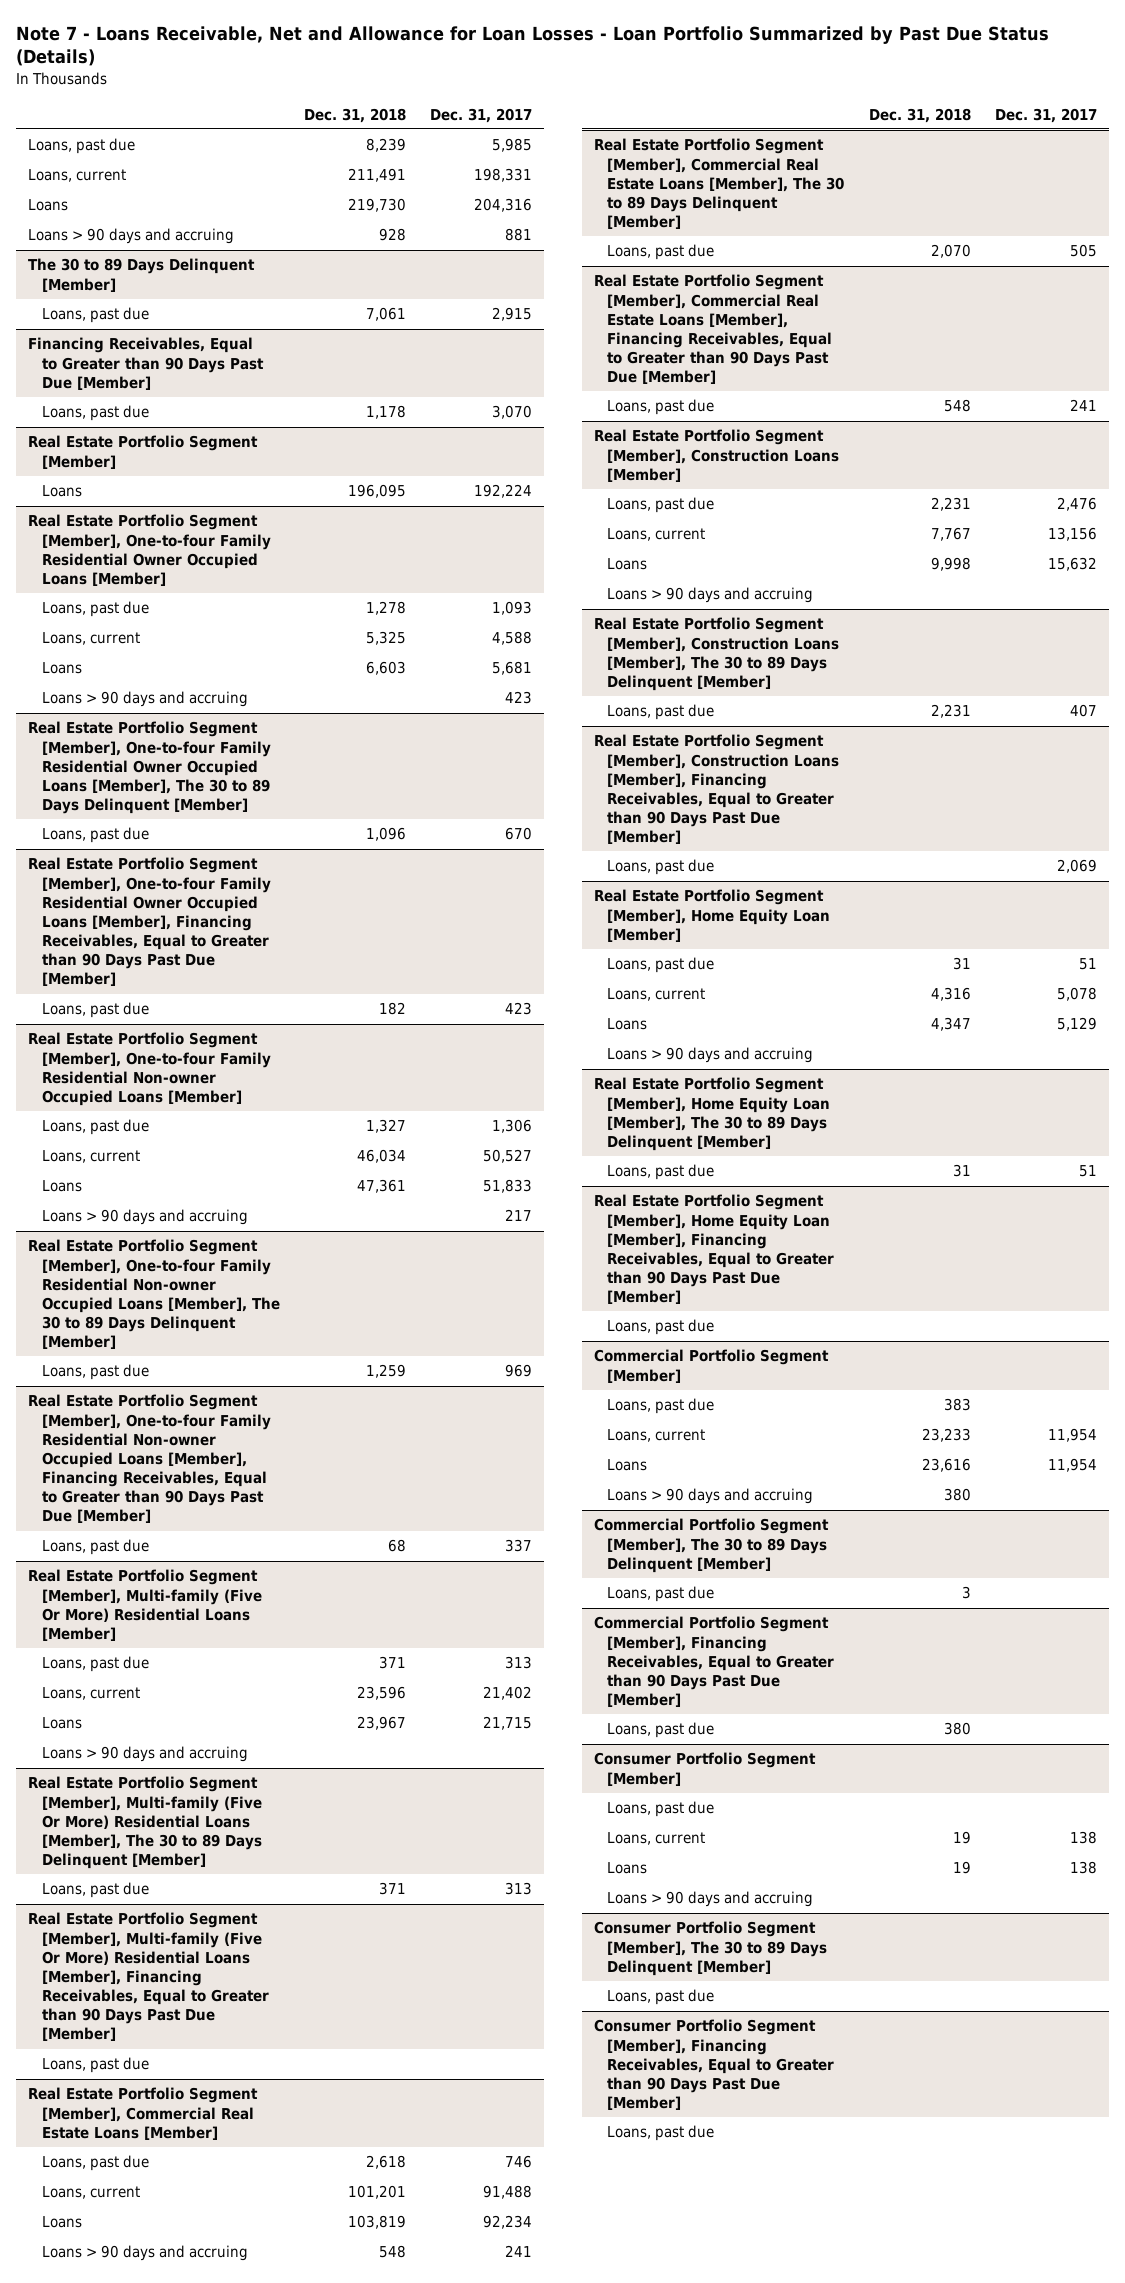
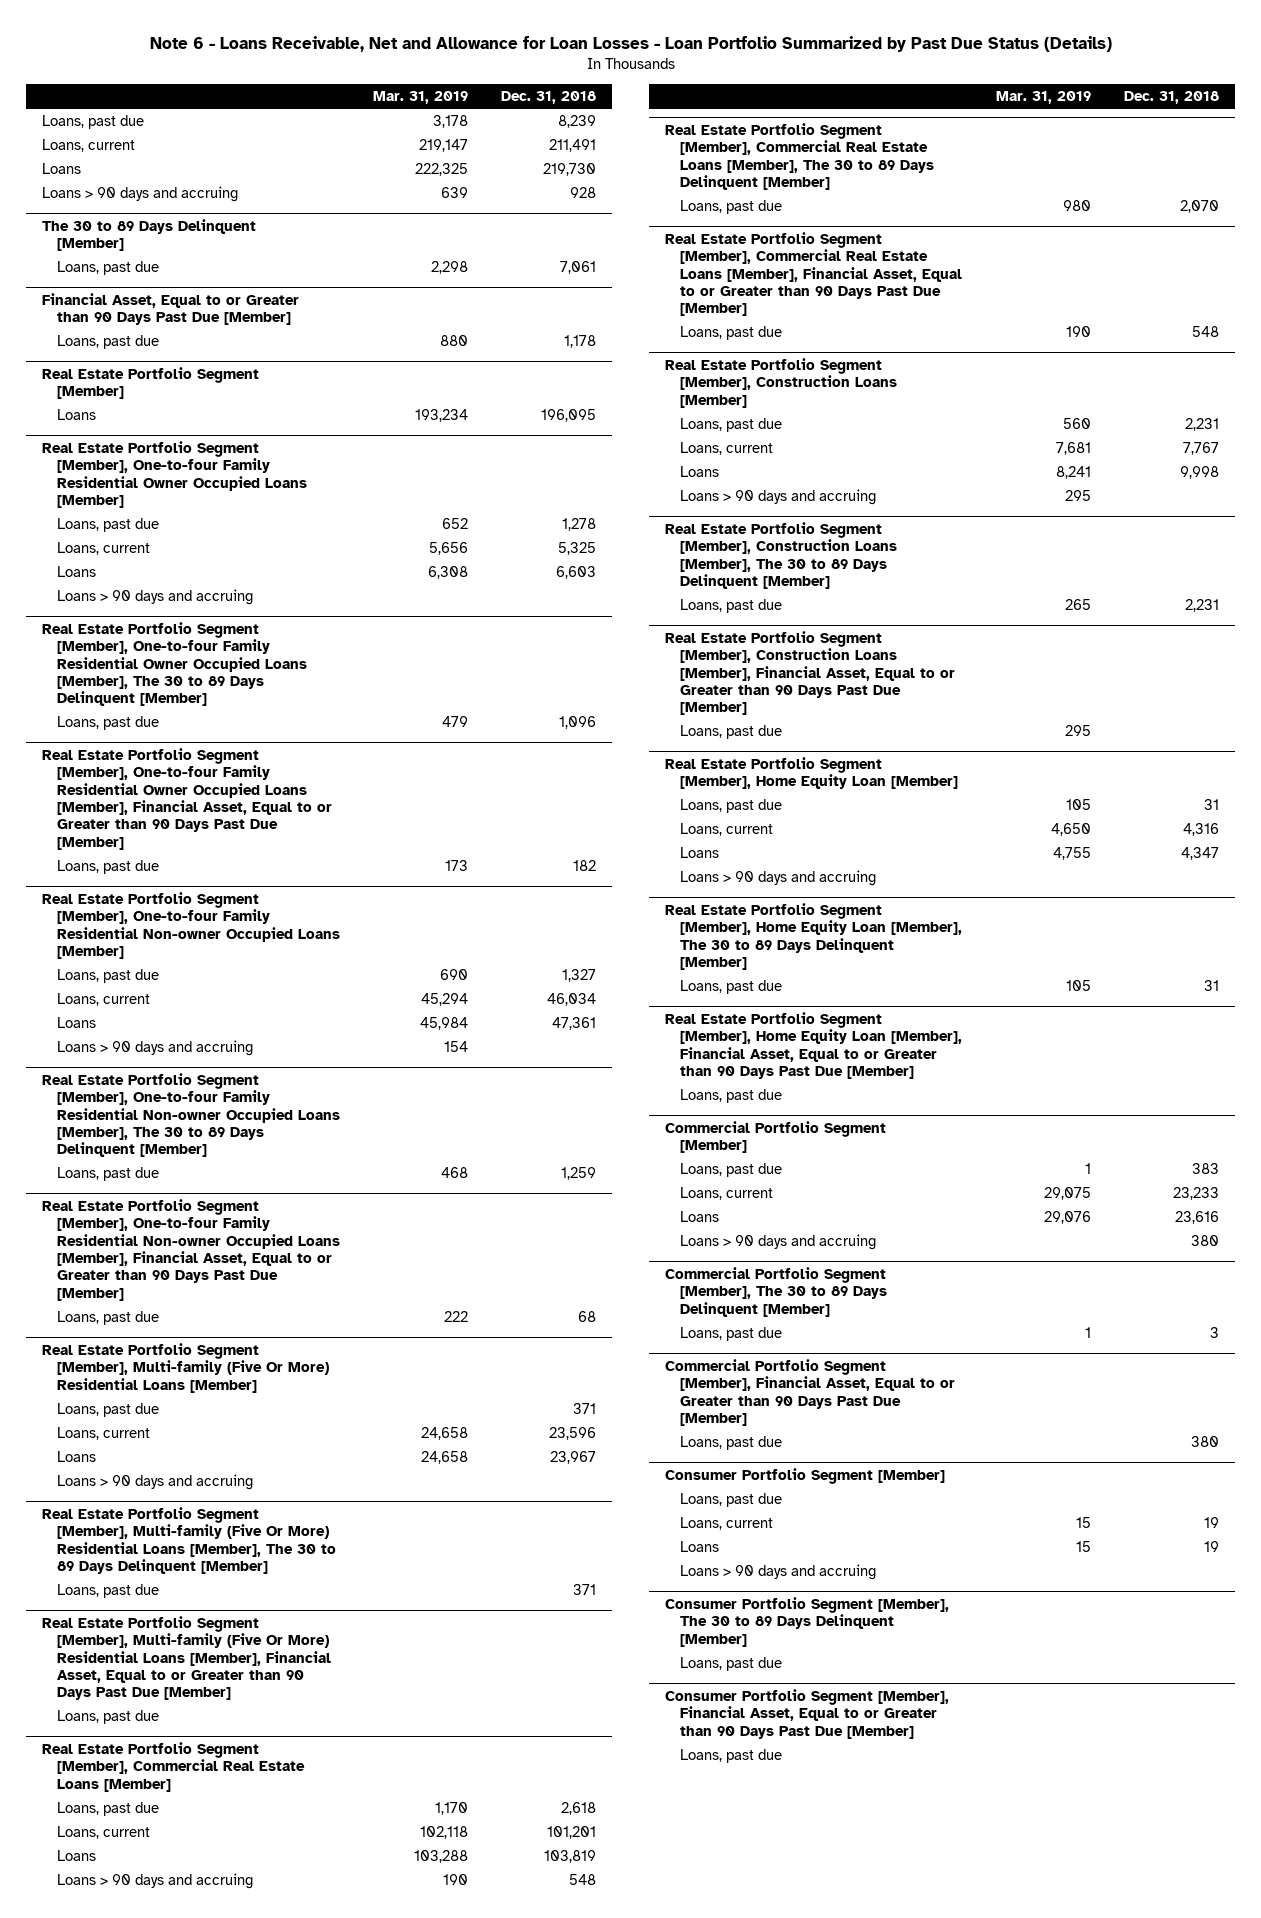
- Note 7 - Loans Receivable, Net and Allowance for Loan Losses - Loan Portfolio Summarized by Past Due Status (Details)
+ Note 6 - Loans Receivable, Net and Allowance for Loan Losses - Loan Portfolio Summarized by Past Due Status (Details)
- | Dec. 31, 2018 | Dec. 31, 2017
+ | Mar. 31, 2019 | Dec. 31, 2018
- Financing Receivables, Equal to Greater than 90 Days Past Due [Member]
+ Financial Asset, Equal to or Greater than 90 Days Past Due [Member]
- Real Estate Portfolio Segment [Member], One-to-four Family Residential Owner Occupied Loans [Member], Financing Receivables, Equal to Greater than 90 Days Past Due [Member]
+ Real Estate Portfolio Segment [Member], One-to-four Family Residential Owner Occupied Loans [Member], Financial Asset, Equal to or Greater than 90 Days Past Due [Member]
- Real Estate Portfolio Segment [Member], One-to-four Family Residential Non-owner Occupied Loans [Member], Financing Receivables, Equal to Greater than 90 Days Past Due [Member]
+ Real Estate Portfolio Segment [Member], One-to-four Family Residential Non-owner Occupied Loans [Member], Financial Asset, Equal to or Greater than 90 Days Past Due [Member]
- Real Estate Portfolio Segment [Member], Multi-family (Five Or More) Residential Loans [Member], Financing Receivables, Equal to Greater than 90 Days Past Due [Member]
+ Real Estate Portfolio Segment [Member], Multi-family (Five Or More) Residential Loans [Member], Financial Asset, Equal to or Greater than 90 Days Past Due [Member]
- Real Estate Portfolio Segment [Member], Commercial Real Estate Loans [Member], Financing Receivables, Equal to Greater than 90 Days Past Due [Member]
+ Real Estate Portfolio Segment [Member], Commercial Real Estate Loans [Member], Financial Asset, Equal to or Greater than 90 Days Past Due [Member]
- Real Estate Portfolio Segment [Member], Construction Loans [Member], Financing Receivables, Equal to Greater than 90 Days Past Due [Member]
+ Real Estate Portfolio Segment [Member], Construction Loans [Member], Financial Asset, Equal to or Greater than 90 Days Past Due [Member]
- Real Estate Portfolio Segment [Member], Home Equity Loan [Member], Financing Receivables, Equal to Greater than 90 Days Past Due [Member]
+ Real Estate Portfolio Segment [Member], Home Equity Loan [Member], Financial Asset, Equal to or Greater than 90 Days Past Due [Member]
- Commercial Portfolio Segment [Member], Financing Receivables, Equal to Greater than 90 Days Past Due [Member]
+ Commercial Portfolio Segment [Member], Financial Asset, Equal to or Greater than 90 Days Past Due [Member]
- Consumer Portfolio Segment [Member], Financing Receivables, Equal to Greater than 90 Days Past Due [Member]
+ Consumer Portfolio Segment [Member], Financial Asset, Equal to or Greater than 90 Days Past Due [Member]

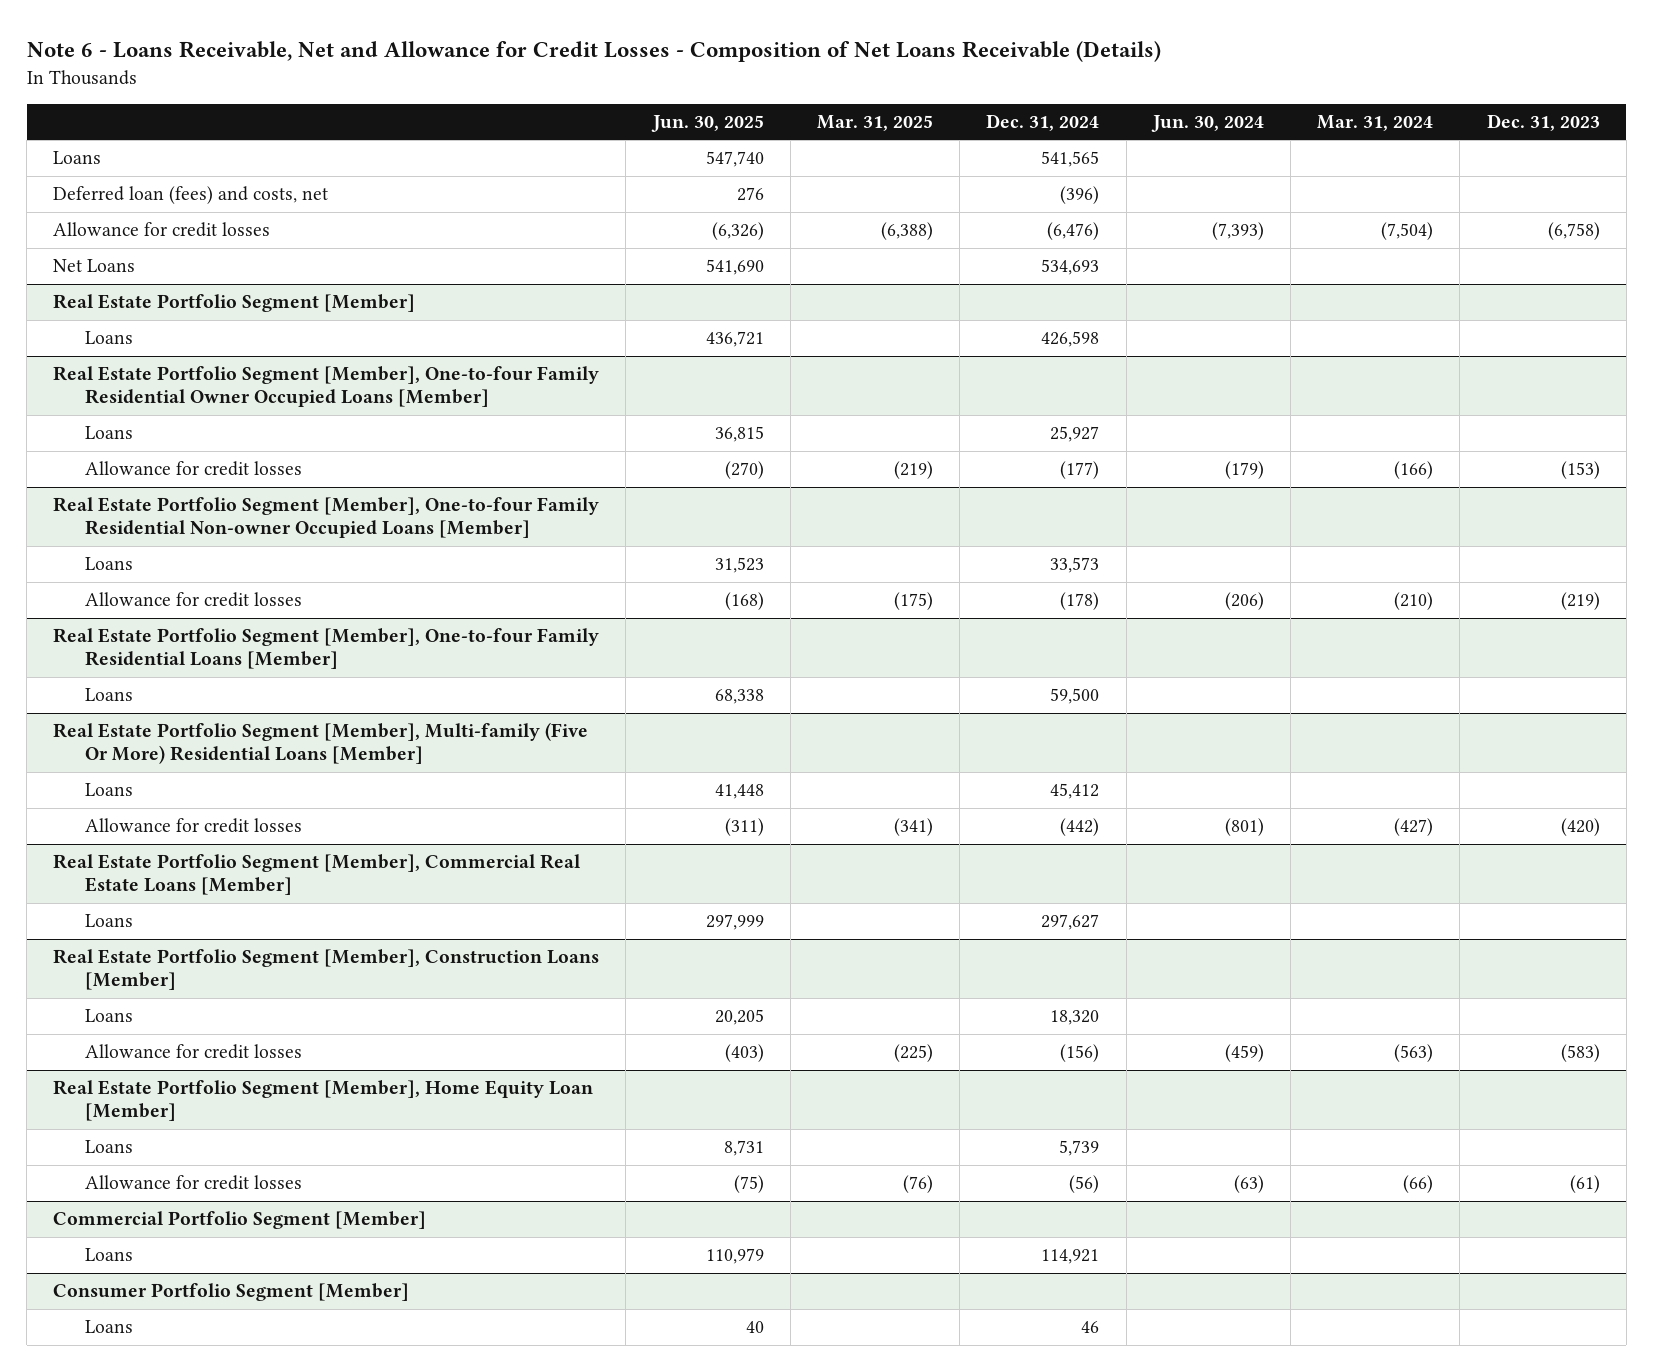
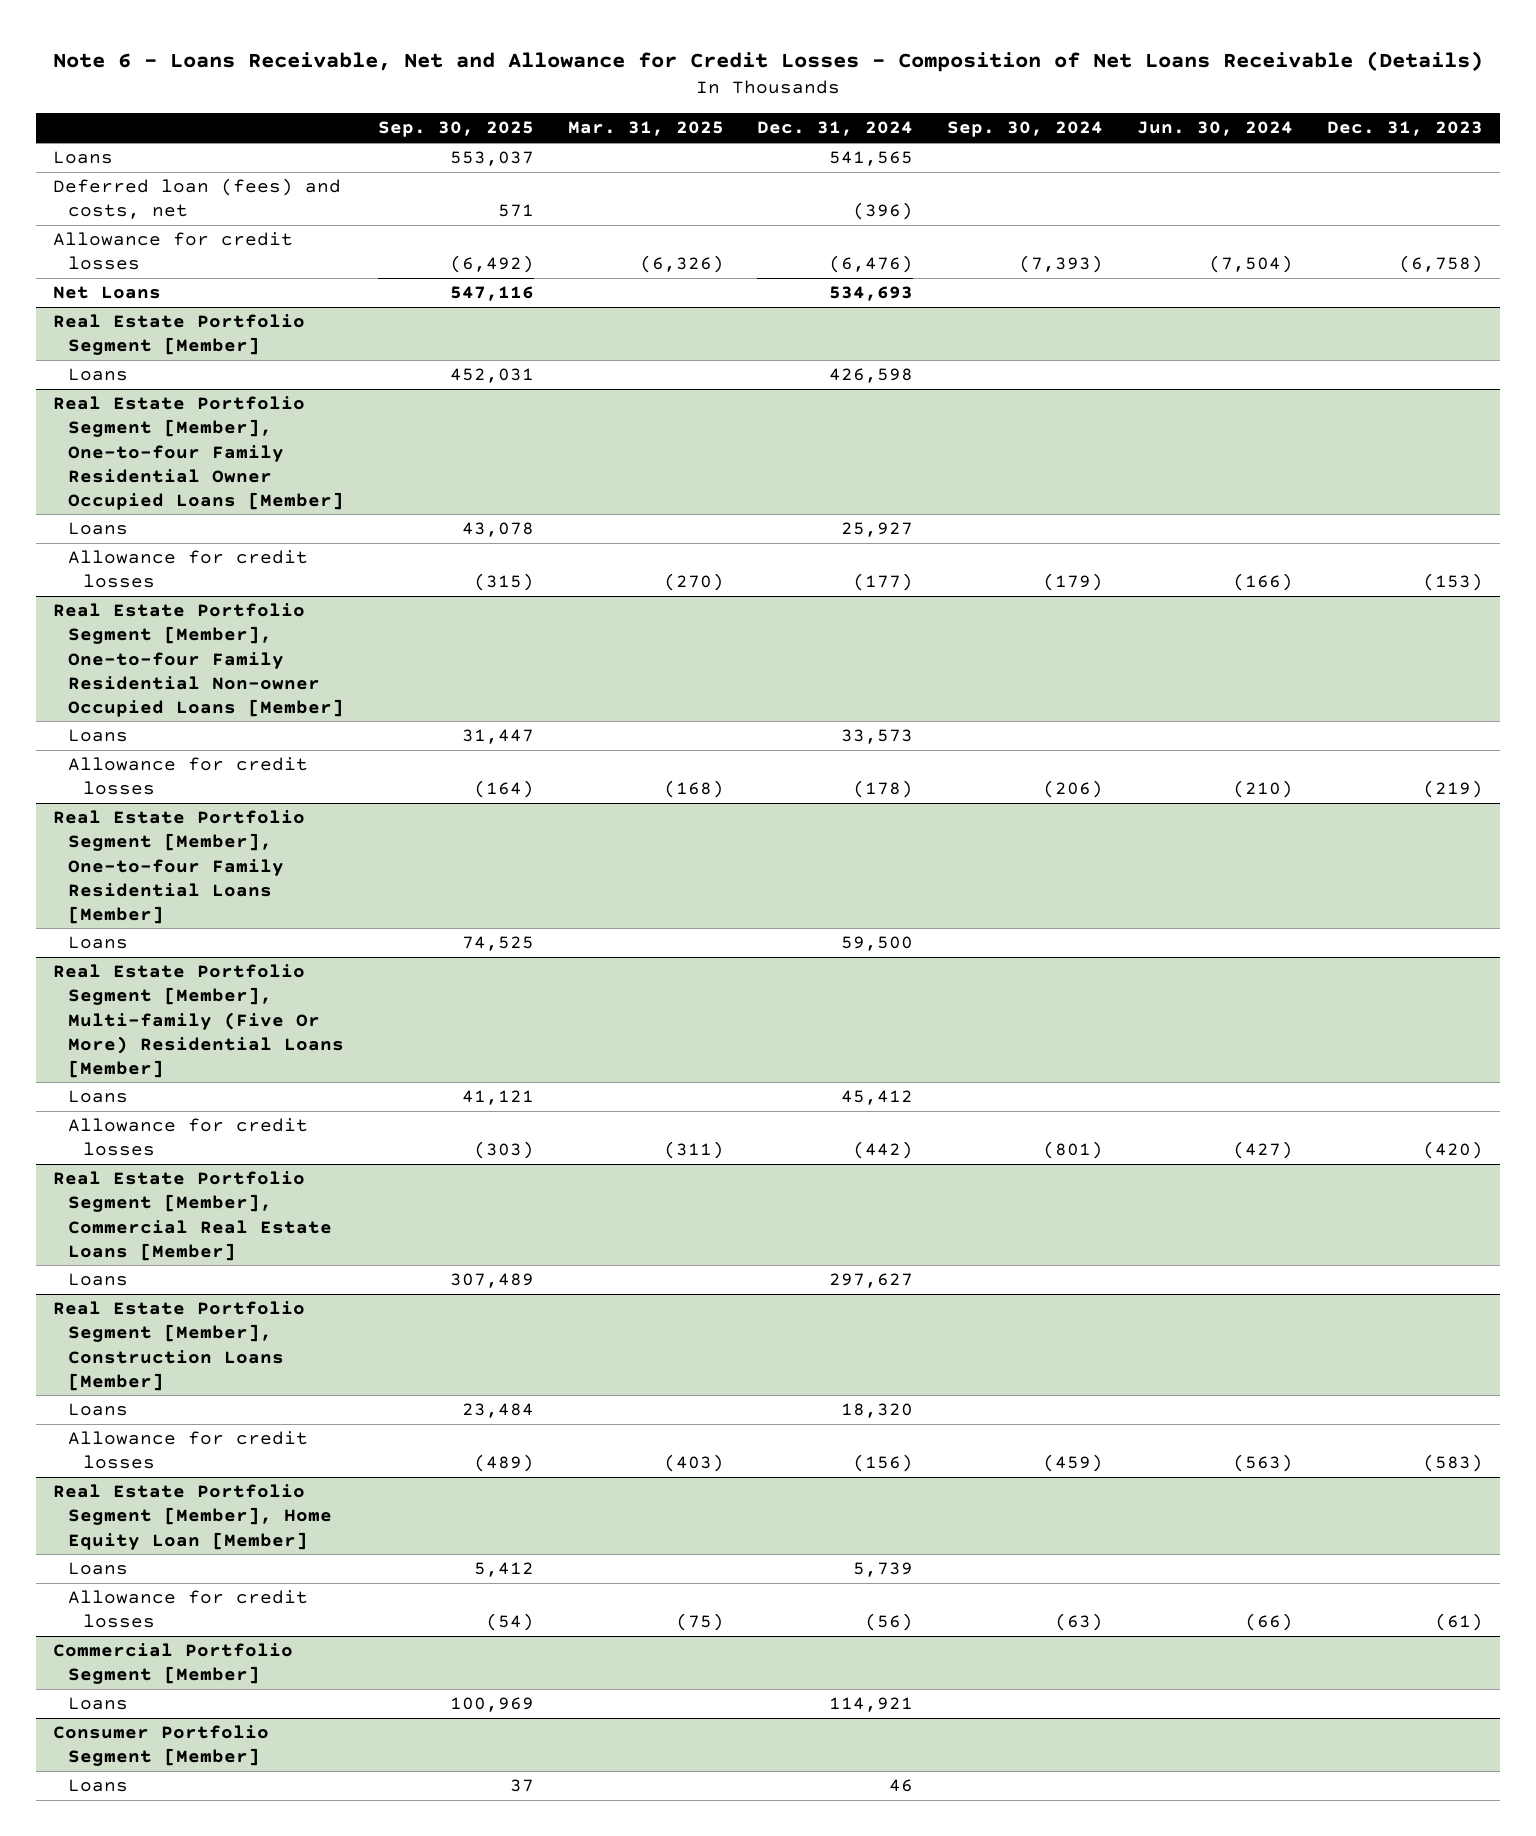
- | Jun. 30, 2025 | Mar. 31, 2025 | Dec. 31, 2024 | Jun. 30, 2024 | Mar. 31, 2024 | Dec. 31, 2023
+ | Sep. 30, 2025 | Mar. 31, 2025 | Dec. 31, 2024 | Sep. 30, 2024 | Jun. 30, 2024 | Dec. 31, 2023
- Allowance for credit losses | (6,326) | (6,388) | (6,476) | (7,393) | (7,504) | (6,758)
+ Allowance for credit losses | (6,492) | (6,326) | (6,476) | (7,393) | (7,504) | (6,758)
@ Real Estate Portfolio Segment [Member], One-to-four Family Residential Owner Occupied Loans [Member]
- Allowance for credit losses | (270) | (219) | (177) | (179) | (166) | (153)
+ Allowance for credit losses | (315) | (270) | (177) | (179) | (166) | (153)
@ Real Estate Portfolio Segment [Member], One-to-four Family Residential Non-owner Occupied Loans [Member]
- Allowance for credit losses | (168) | (175) | (178) | (206) | (210) | (219)
+ Allowance for credit losses | (164) | (168) | (178) | (206) | (210) | (219)
@ Real Estate Portfolio Segment [Member], Multi-family (Five Or More) Residential Loans [Member]
- Allowance for credit losses | (311) | (341) | (442) | (801) | (427) | (420)
+ Allowance for credit losses | (303) | (311) | (442) | (801) | (427) | (420)
@ Real Estate Portfolio Segment [Member], Construction Loans [Member]
- Allowance for credit losses | (403) | (225) | (156) | (459) | (563) | (583)
+ Allowance for credit losses | (489) | (403) | (156) | (459) | (563) | (583)
@ Real Estate Portfolio Segment [Member], Home Equity Loan [Member]
- Allowance for credit losses | (75) | (76) | (56) | (63) | (66) | (61)
+ Allowance for credit losses | (54) | (75) | (56) | (63) | (66) | (61)

